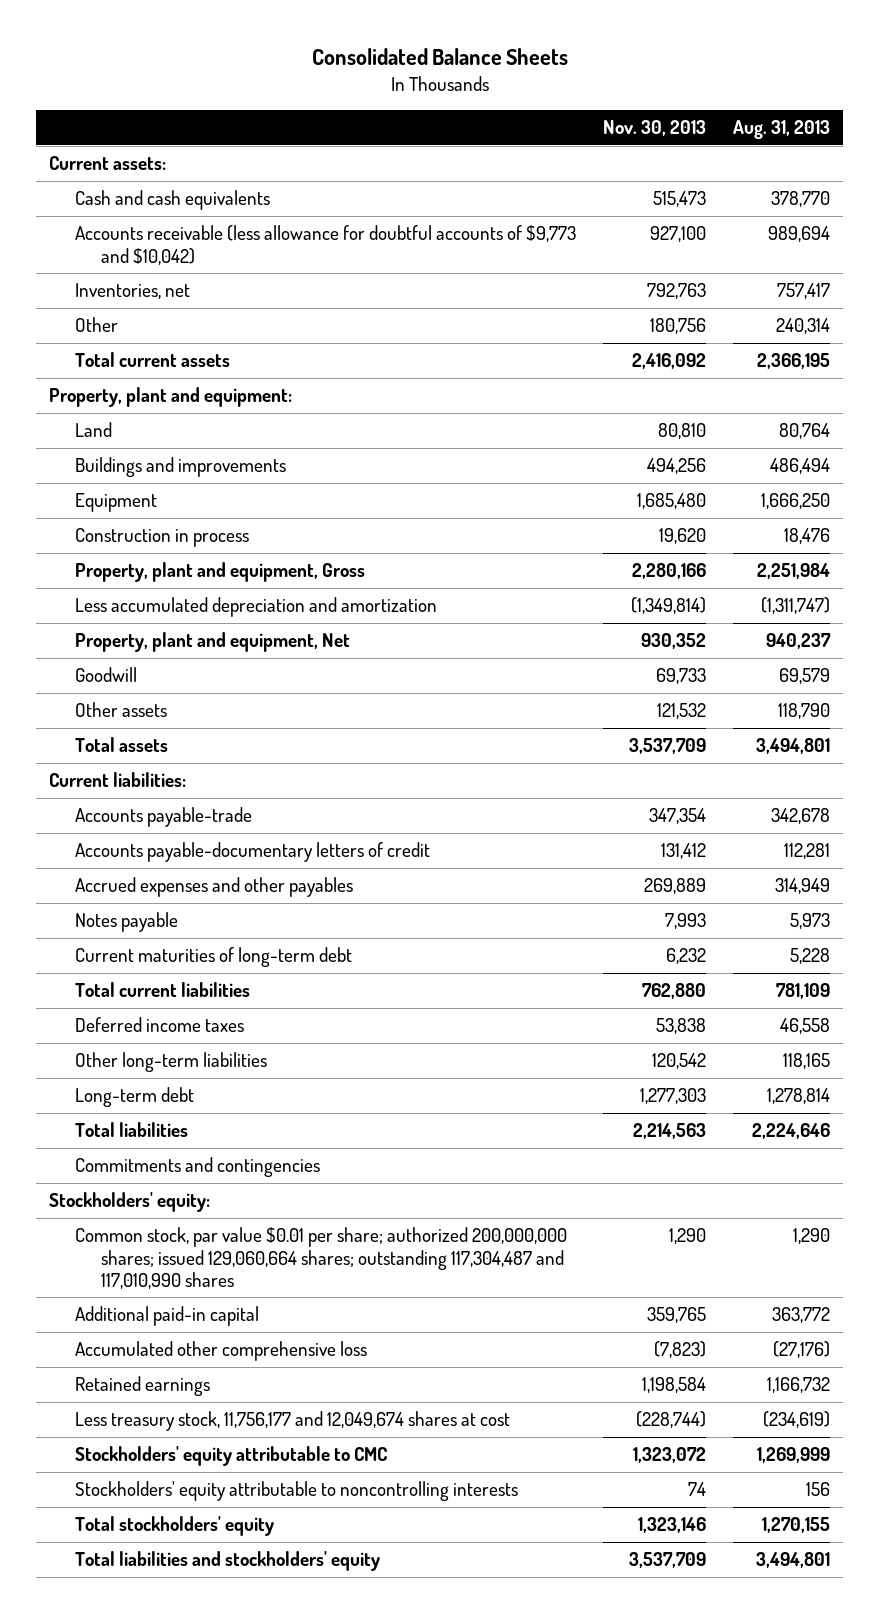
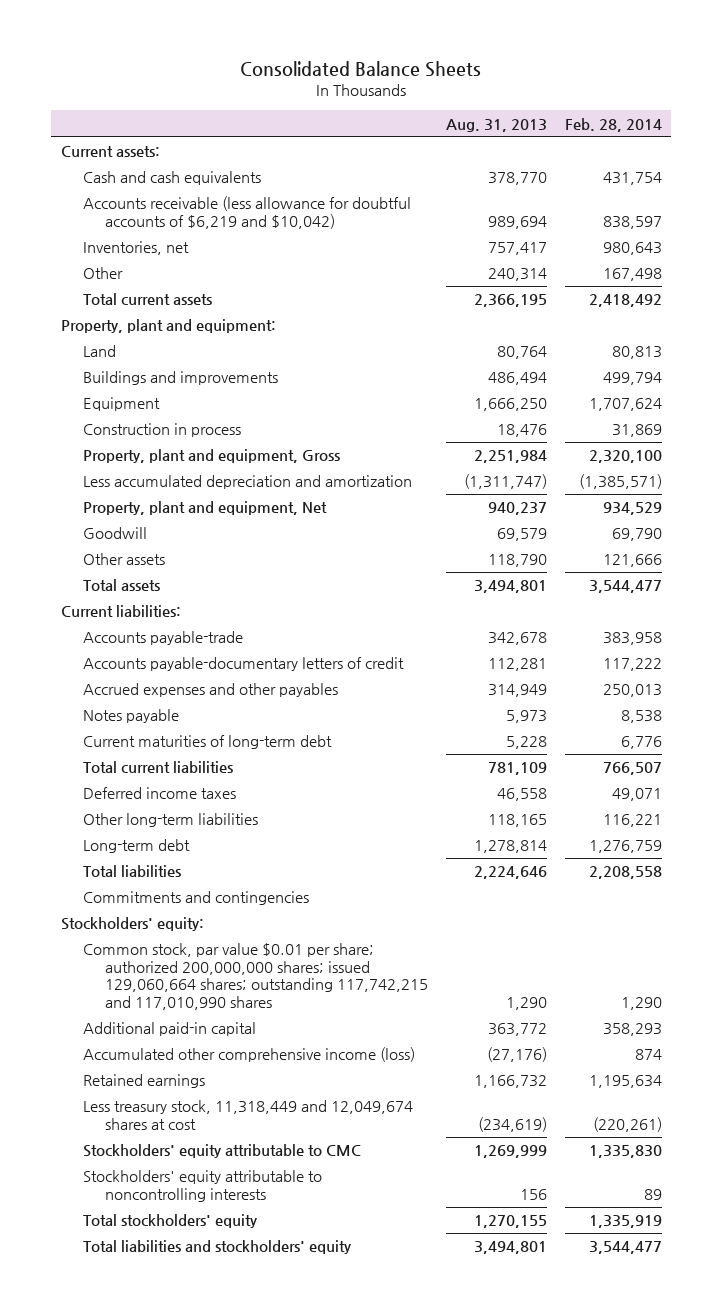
- | Nov. 30, 2013 | Aug. 31, 2013
+ | Aug. 31, 2013 | Feb. 28, 2014
- Accounts receivable (less allowance for doubtful accounts of $9,773 and $10,042) | 927,100 | 989,694
+ Accounts receivable (less allowance for doubtful accounts of $6,219 and $10,042) | 989,694 | 838,597
- Common stock, par value $0.01 per share; authorized 200,000,000 shares; issued 129,060,664 shares; outstanding 117,304,487 and 117,010,990 shares | 1,290 | 1,290
+ Common stock, par value $0.01 per share; authorized 200,000,000 shares; issued 129,060,664 shares; outstanding 117,742,215 and 117,010,990 shares | 1,290 | 1,290
- Accumulated other comprehensive loss | (7,823) | (27,176)
+ Accumulated other comprehensive income (loss) | (27,176) | 874
- Less treasury stock, 11,756,177 and 12,049,674 shares at cost | (228,744) | (234,619)
+ Less treasury stock, 11,318,449 and 12,049,674 shares at cost | (234,619) | (220,261)

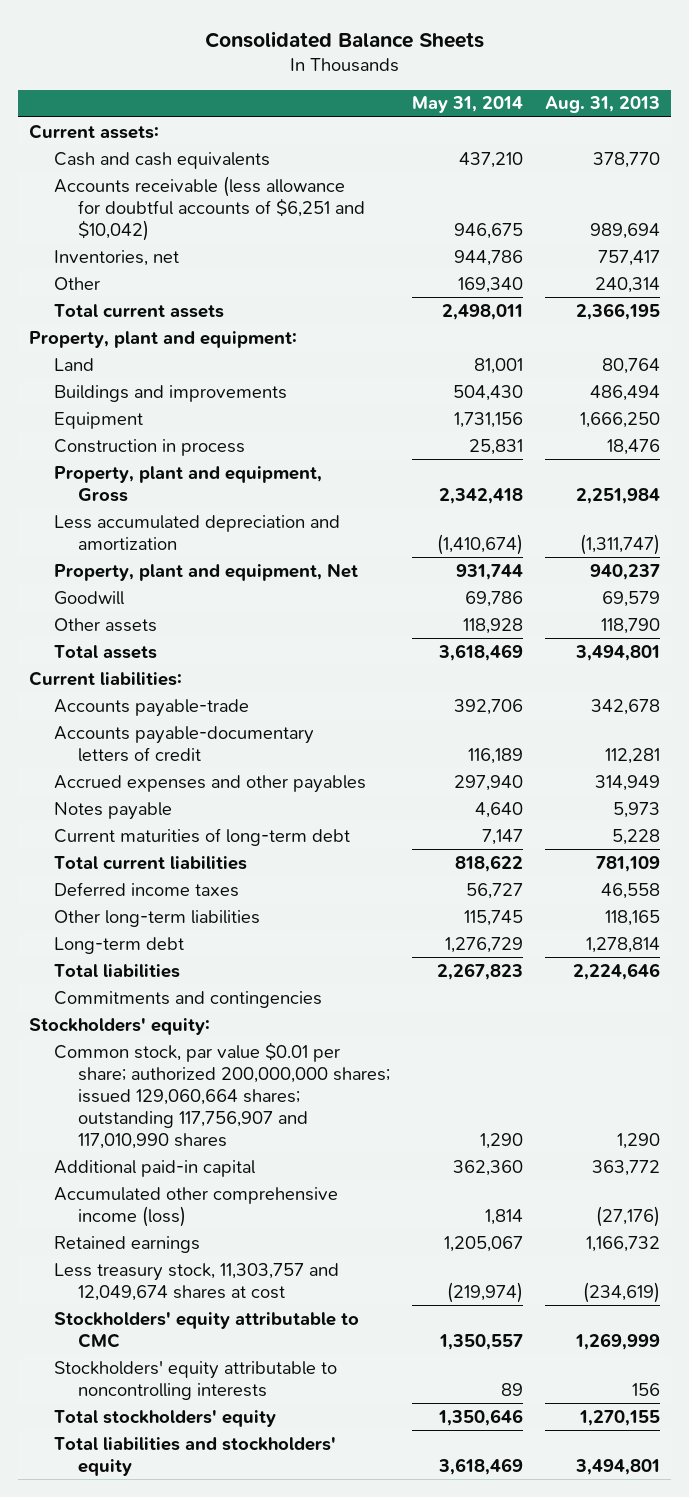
- | Aug. 31, 2013 | Feb. 28, 2014
+ | May 31, 2014 | Aug. 31, 2013
- Accounts receivable (less allowance for doubtful accounts of $6,219 and $10,042) | 989,694 | 838,597
+ Accounts receivable (less allowance for doubtful accounts of $6,251 and $10,042) | 946,675 | 989,694
- Common stock, par value $0.01 per share; authorized 200,000,000 shares; issued 129,060,664 shares; outstanding 117,742,215 and 117,010,990 shares | 1,290 | 1,290
+ Common stock, par value $0.01 per share; authorized 200,000,000 shares; issued 129,060,664 shares; outstanding 117,756,907 and 117,010,990 shares | 1,290 | 1,290
- Less treasury stock, 11,318,449 and 12,049,674 shares at cost | (234,619) | (220,261)
+ Less treasury stock, 11,303,757 and 12,049,674 shares at cost | (219,974) | (234,619)

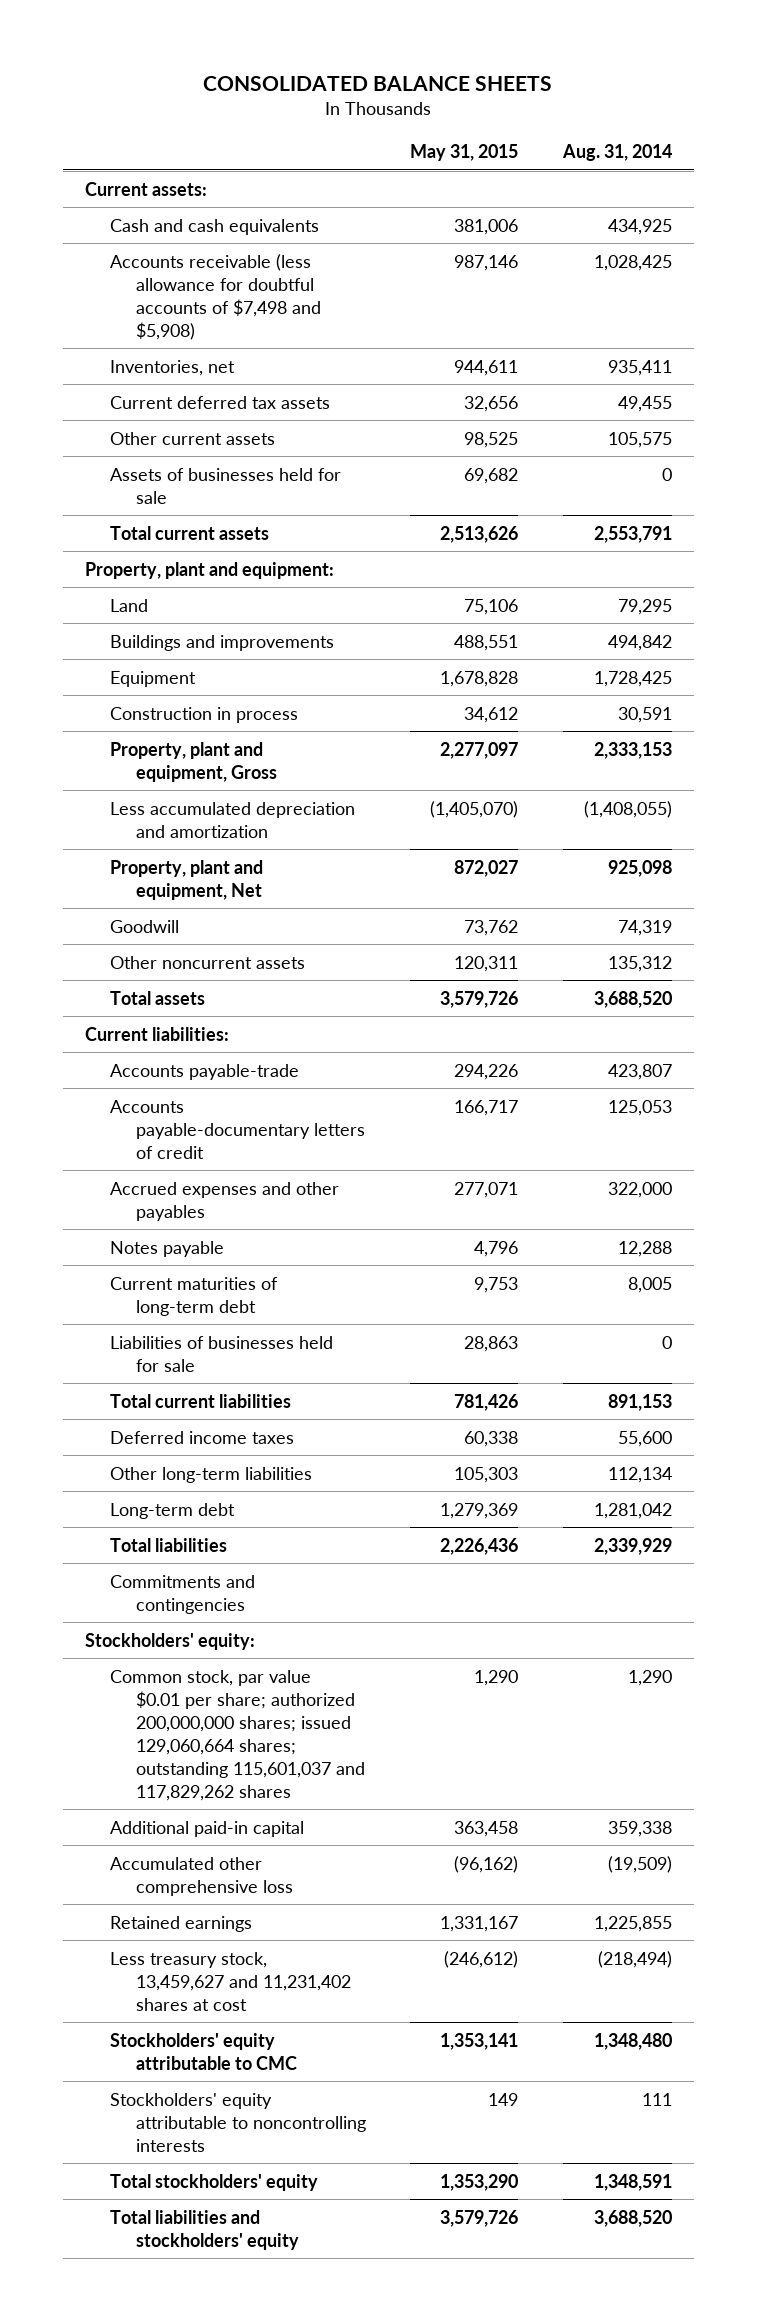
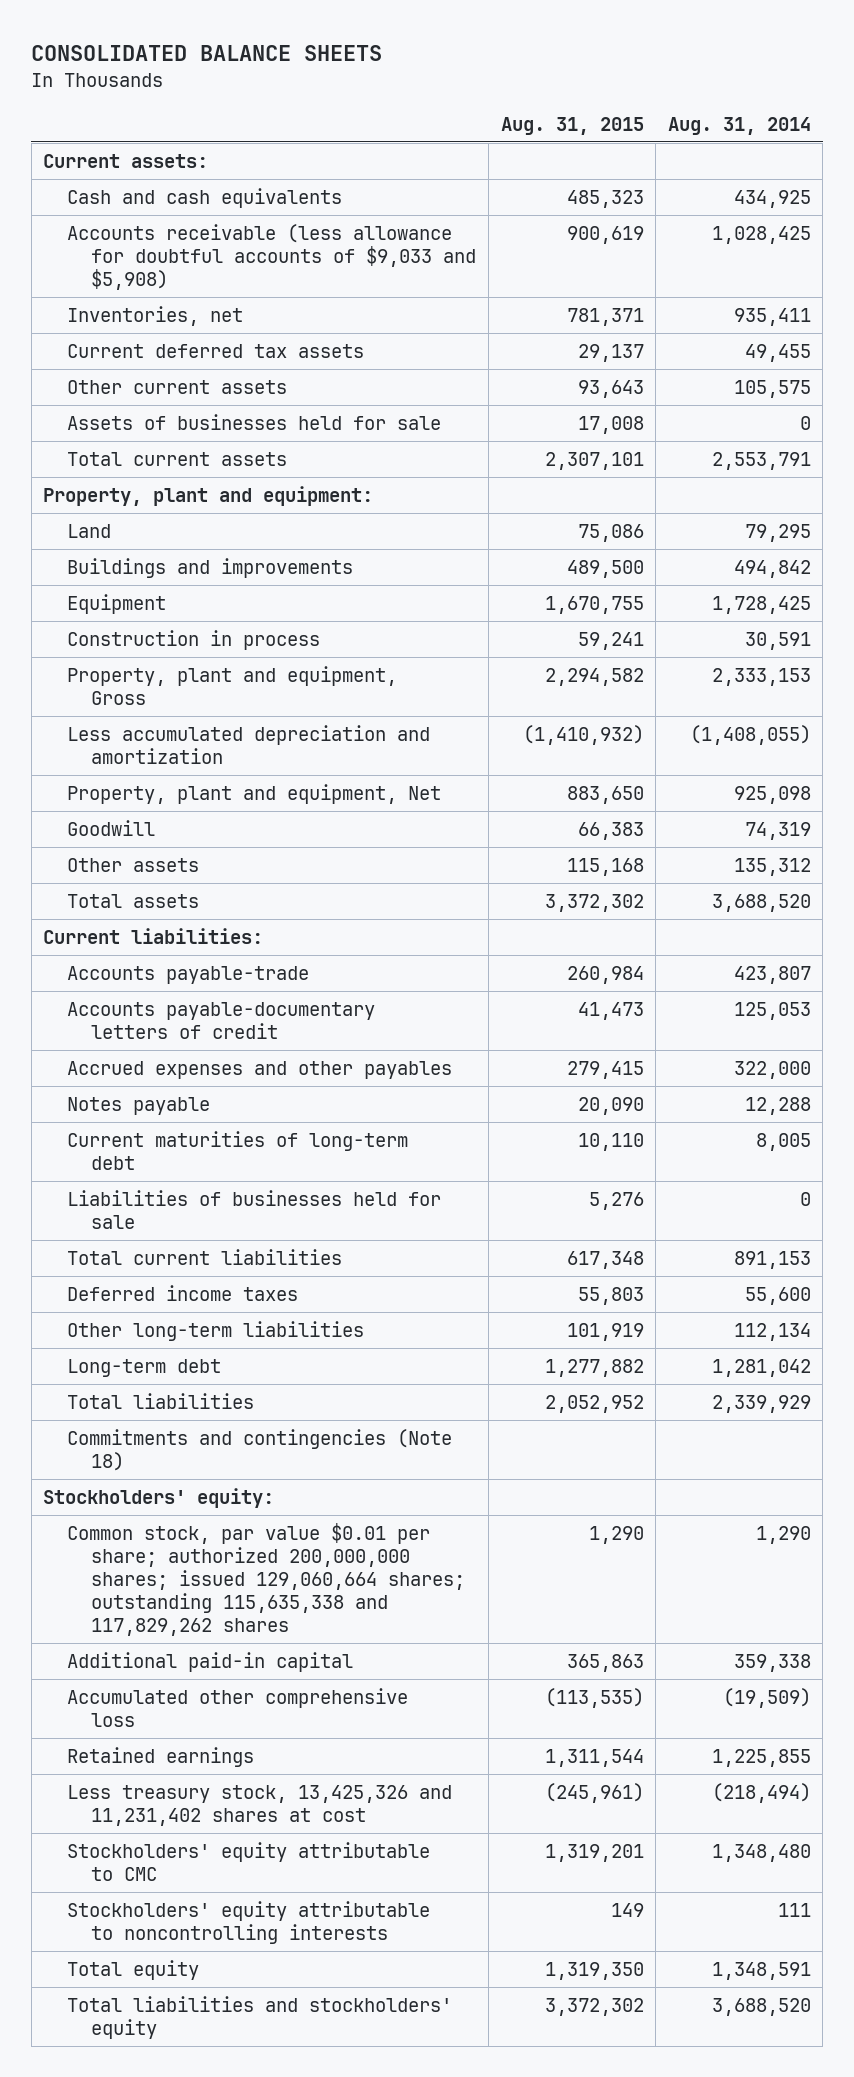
- | May 31, 2015 | Aug. 31, 2014
+ | Aug. 31, 2015 | Aug. 31, 2014
- Accounts receivable (less allowance for doubtful accounts of $7,498 and $5,908) | 987,146 | 1,028,425
+ Accounts receivable (less allowance for doubtful accounts of $9,033 and $5,908) | 900,619 | 1,028,425
- Other noncurrent assets | 120,311 | 135,312
+ Other assets | 115,168 | 135,312
- Commitments and contingencies
+ Commitments and contingencies (Note 18)
- Common stock, par value $0.01 per share; authorized 200,000,000 shares; issued 129,060,664 shares; outstanding 115,601,037 and 117,829,262 shares | 1,290 | 1,290
+ Common stock, par value $0.01 per share; authorized 200,000,000 shares; issued 129,060,664 shares; outstanding 115,635,338 and 117,829,262 shares | 1,290 | 1,290
- Less treasury stock, 13,459,627 and 11,231,402 shares at cost | (246,612) | (218,494)
+ Less treasury stock, 13,425,326 and 11,231,402 shares at cost | (245,961) | (218,494)
- Total stockholders' equity | 1,353,290 | 1,348,591
+ Total equity | 1,319,350 | 1,348,591

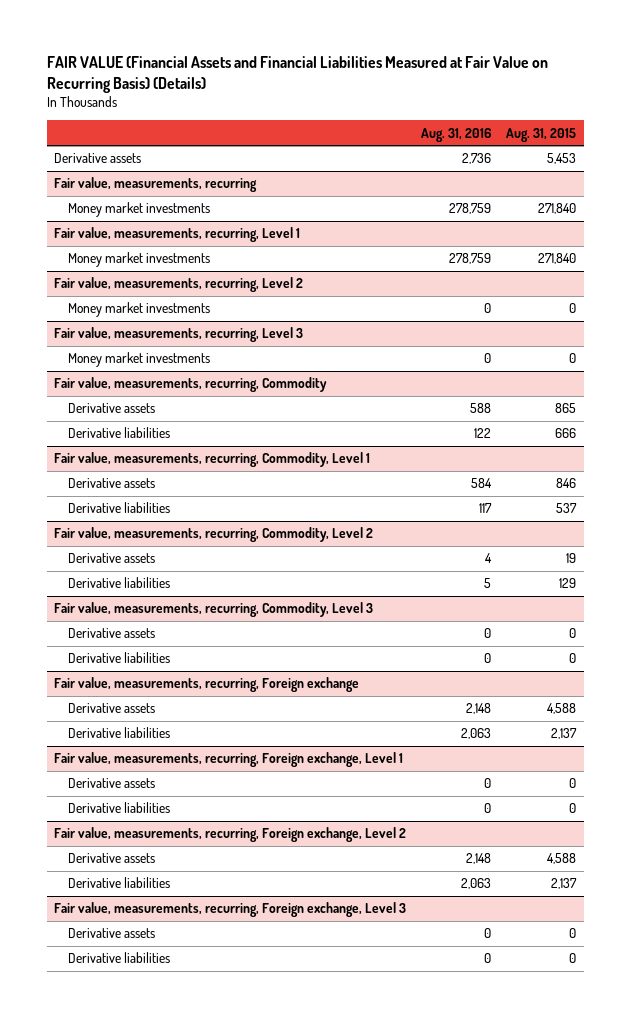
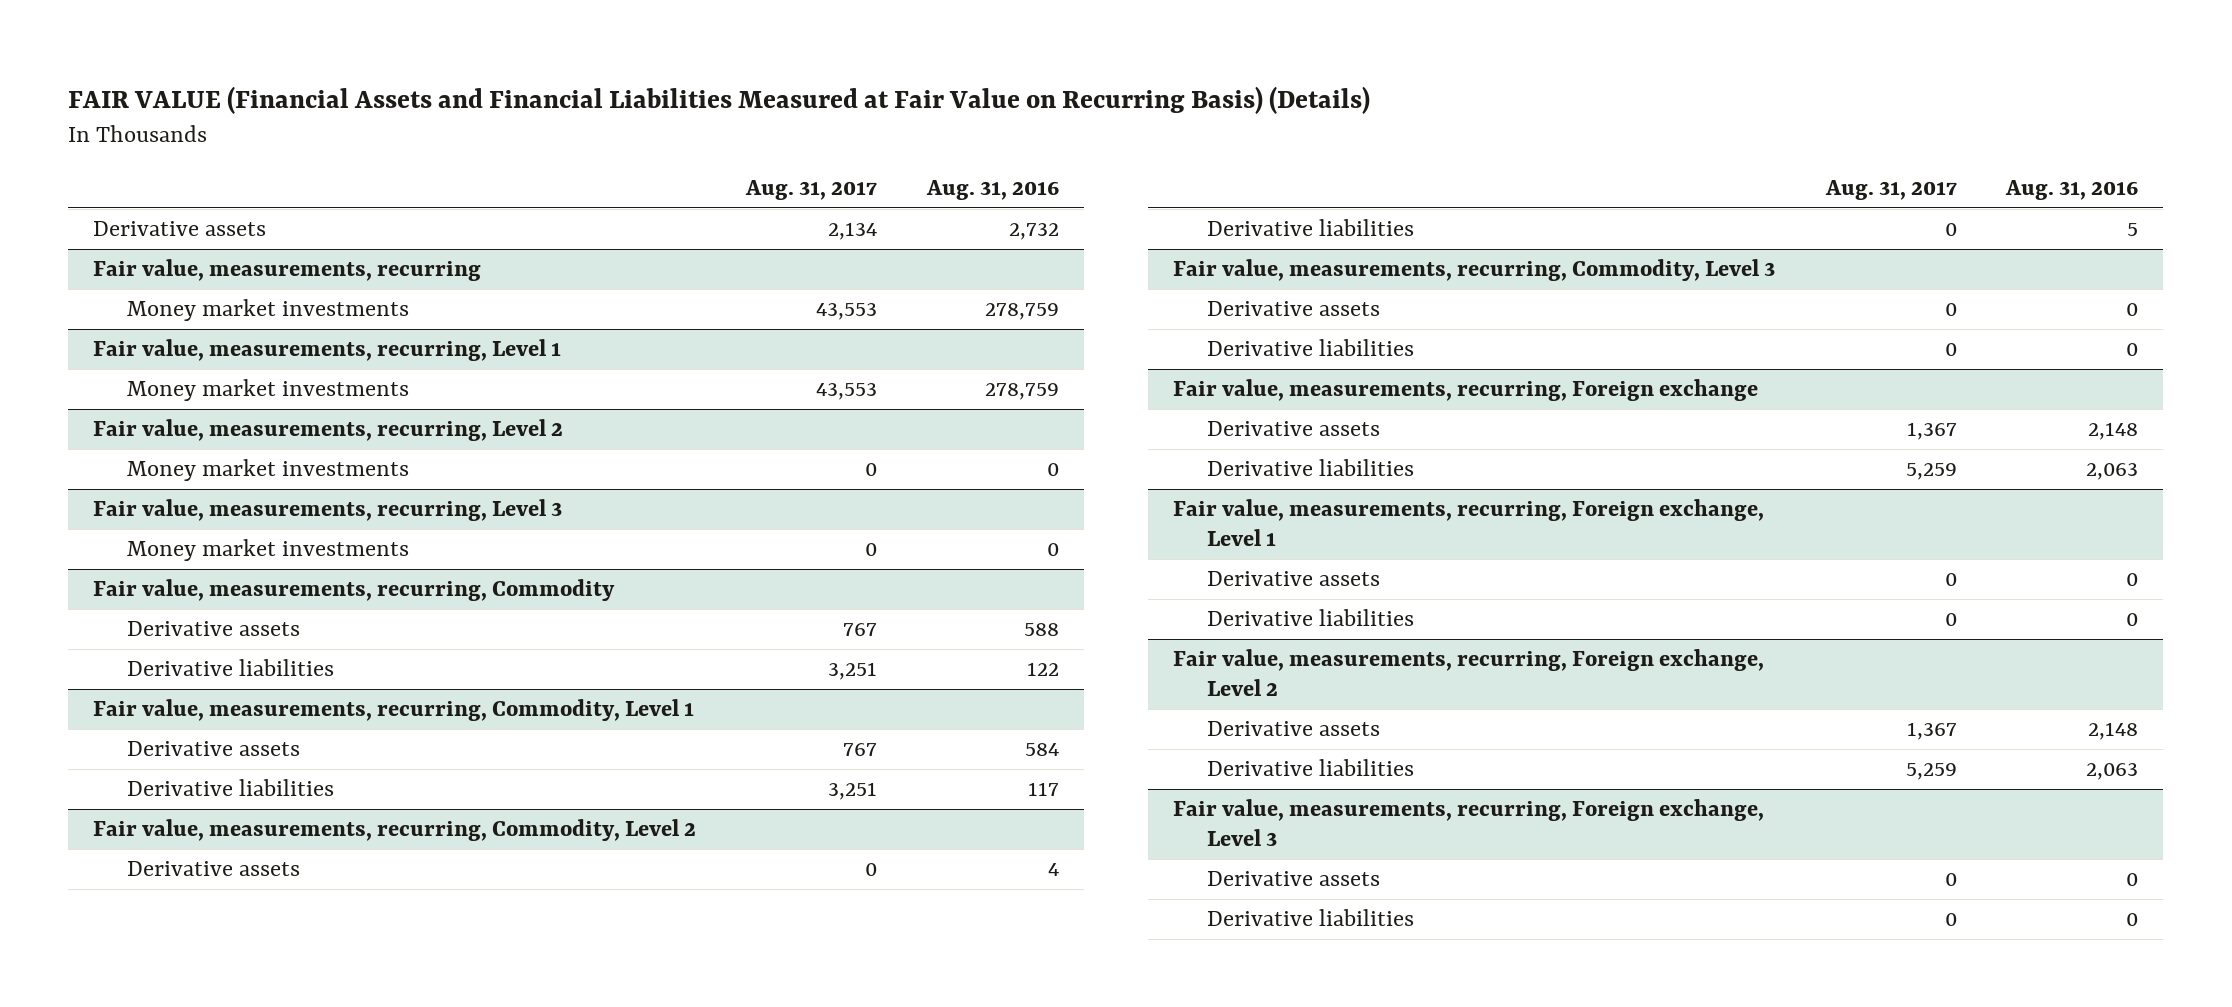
- | Aug. 31, 2016 | Aug. 31, 2015
+ | Aug. 31, 2017 | Aug. 31, 2016
- Derivative assets | 2,736 | 5,453
+ Derivative assets | 2,134 | 2,732

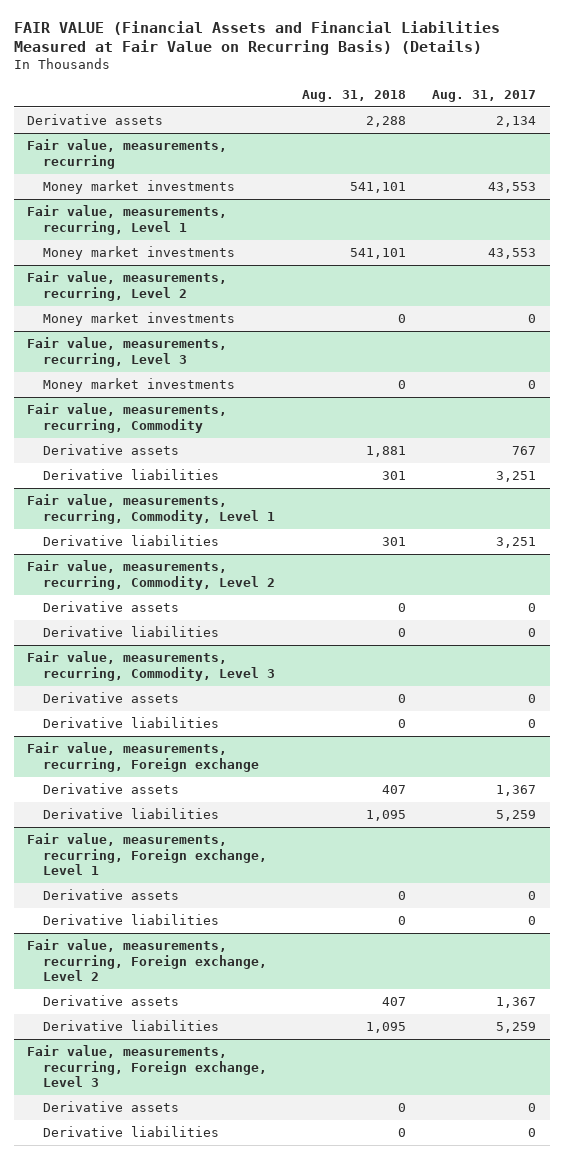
- | Aug. 31, 2017 | Aug. 31, 2016
+ | Aug. 31, 2018 | Aug. 31, 2017
@ Fair value, measurements, recurring, Commodity, Level 1
- Derivative assets | 767 | 584

